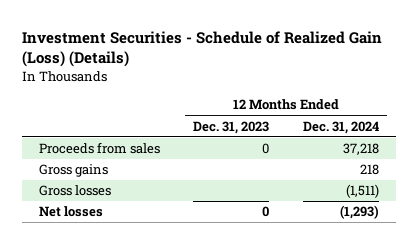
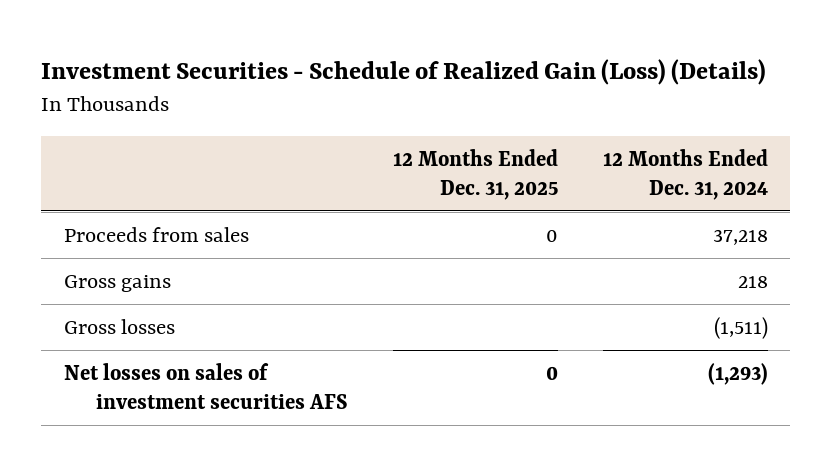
- | 12 Months Ended Dec. 31, 2023 | 12 Months Ended Dec. 31, 2024
+ | 12 Months Ended Dec. 31, 2025 | 12 Months Ended Dec. 31, 2024
- Net losses | 0 | (1,293)
+ Net losses on sales of investment securities AFS | 0 | (1,293)

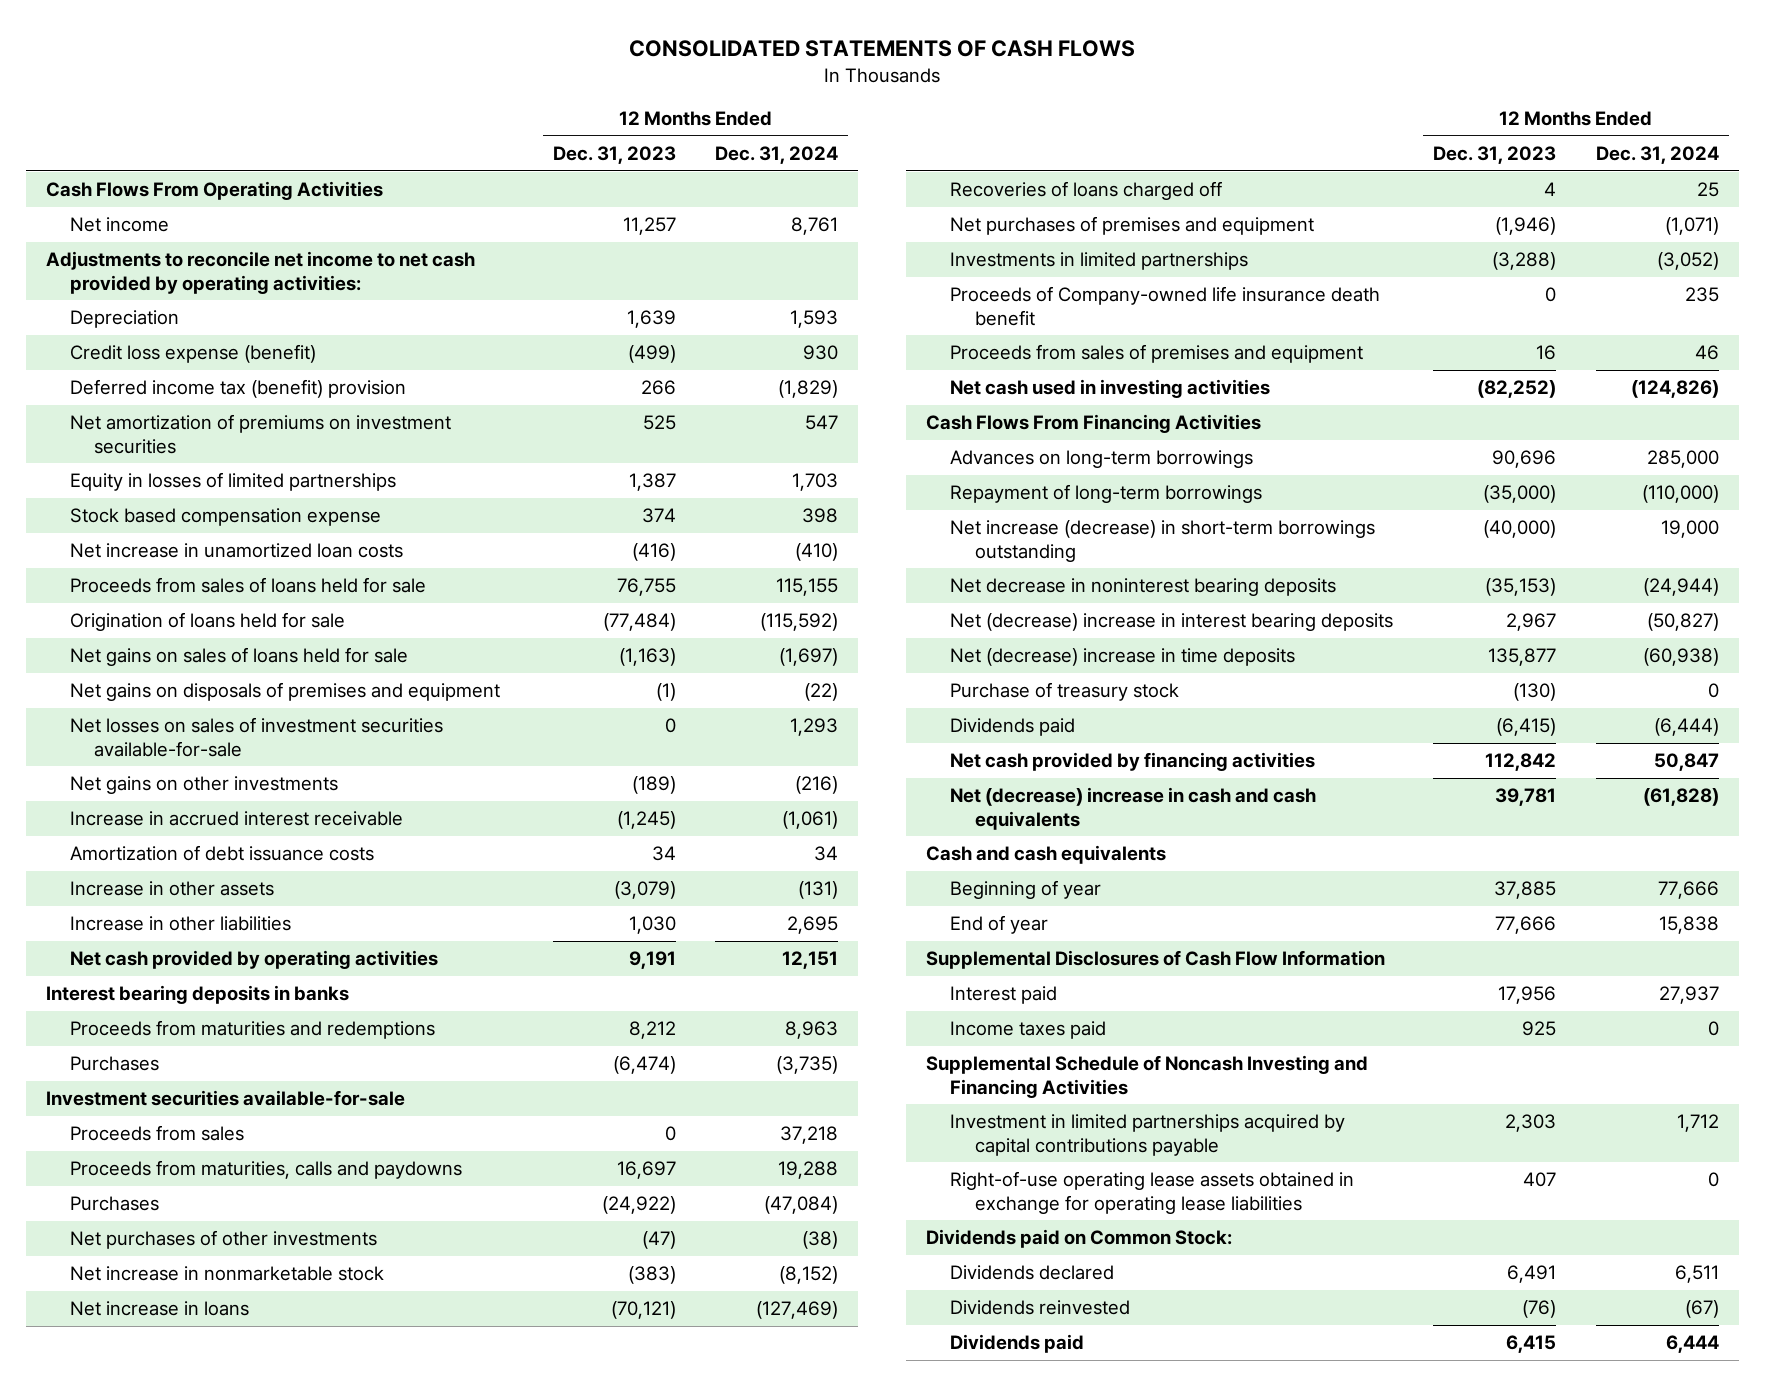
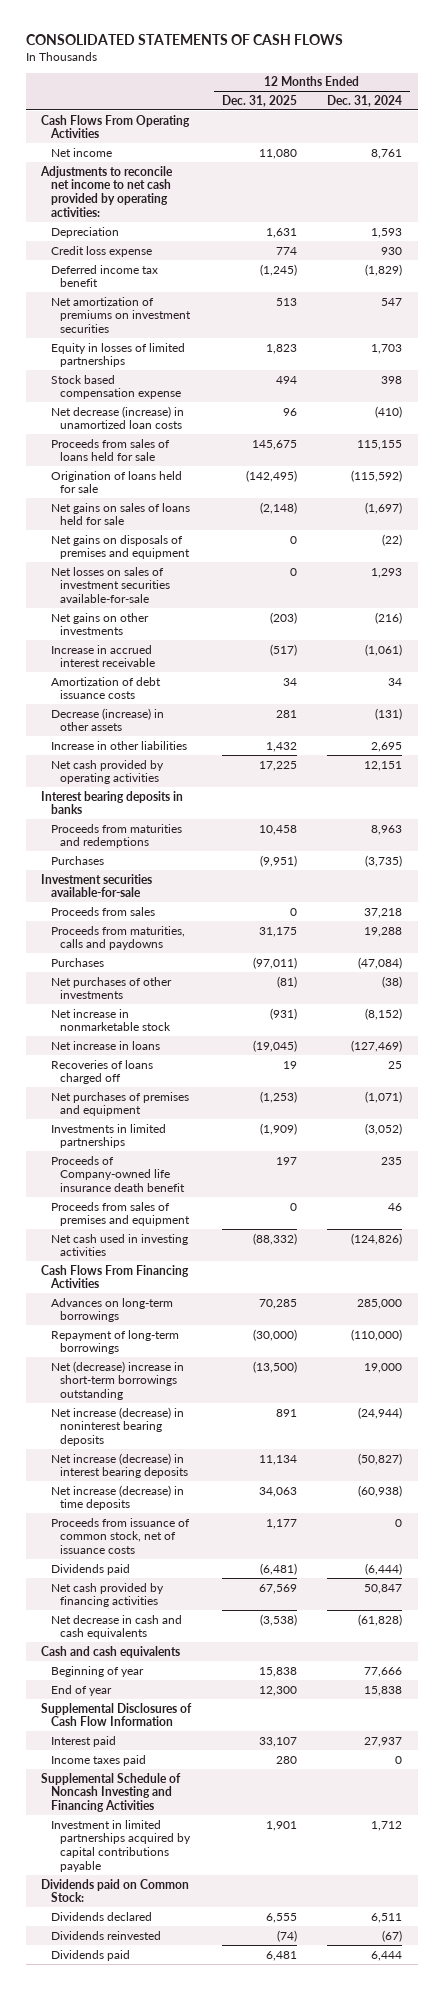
- | 12 Months Ended Dec. 31, 2023 | 12 Months Ended Dec. 31, 2024
+ | 12 Months Ended Dec. 31, 2025 | 12 Months Ended Dec. 31, 2024
- Credit loss expense (benefit) | (499) | 930
- Deferred income tax (benefit) provision | 266 | (1,829)
+ Credit loss expense | 774 | 930
+ Deferred income tax benefit | (1,245) | (1,829)
- Net increase in unamortized loan costs | (416) | (410)
+ Net decrease (increase) in unamortized loan costs | 96 | (410)
- Increase in other assets | (3,079) | (131)
+ Decrease (increase) in other assets | 281 | (131)
- Net increase (decrease) in short-term borrowings outstanding | (40,000) | 19,000
- Net decrease in noninterest bearing deposits | (35,153) | (24,944)
- Net (decrease) increase in interest bearing deposits | 2,967 | (50,827)
- Net (decrease) increase in time deposits | 135,877 | (60,938)
- Purchase of treasury stock | (130) | 0
+ Net (decrease) increase in short-term borrowings outstanding | (13,500) | 19,000
+ Net increase (decrease) in noninterest bearing deposits | 891 | (24,944)
+ Net increase (decrease) in interest bearing deposits | 11,134 | (50,827)
+ Net increase (decrease) in time deposits | 34,063 | (60,938)
+ Proceeds from issuance of common stock, net of issuance costs | 1,177 | 0
- Net (decrease) increase in cash and cash equivalents | 39,781 | (61,828)
+ Net decrease in cash and cash equivalents | (3,538) | (61,828)
- Right-of-use operating lease assets obtained in exchange for operating lease liabilities | 407 | 0

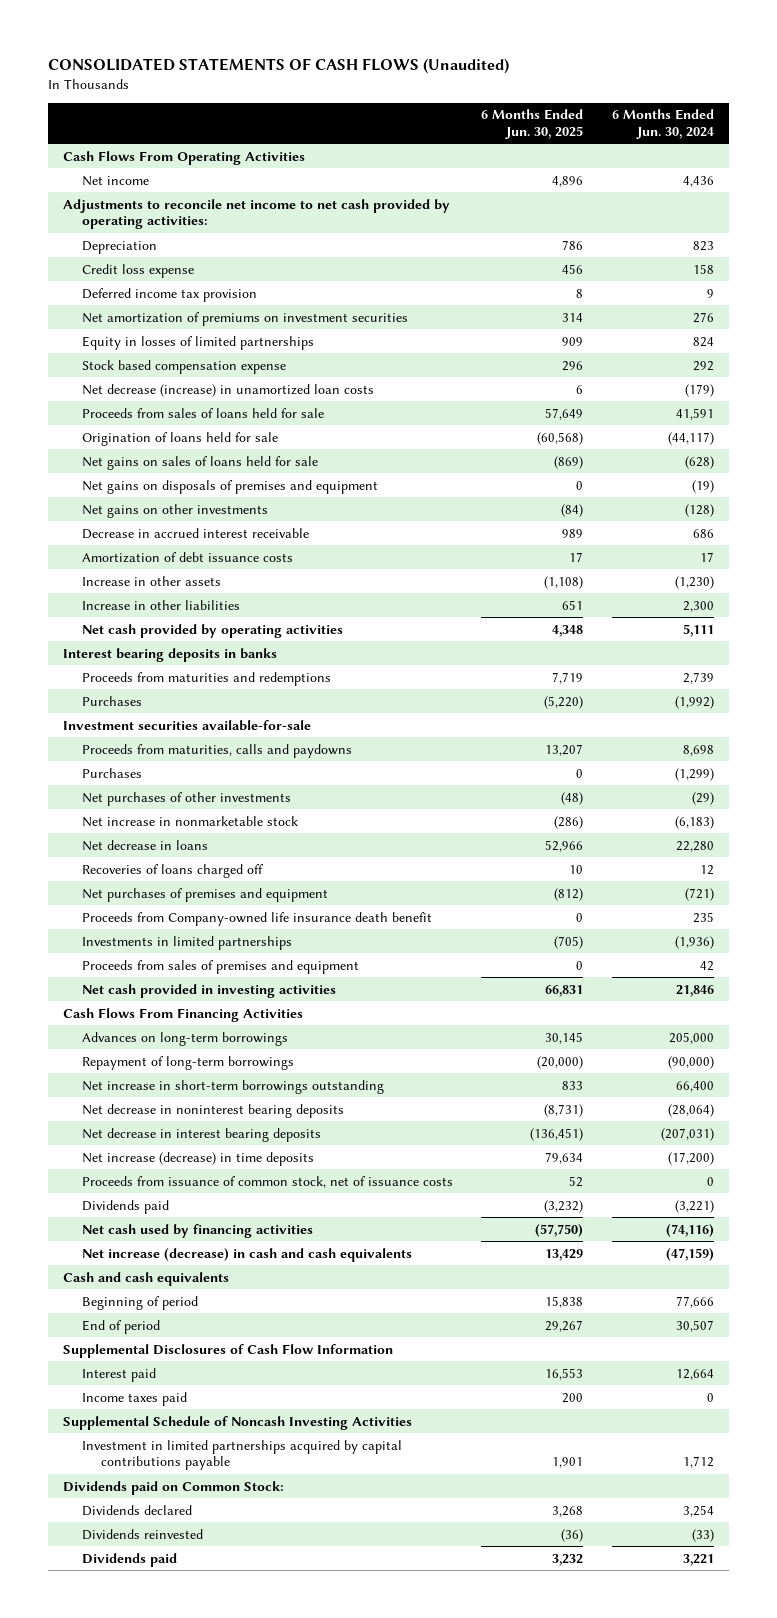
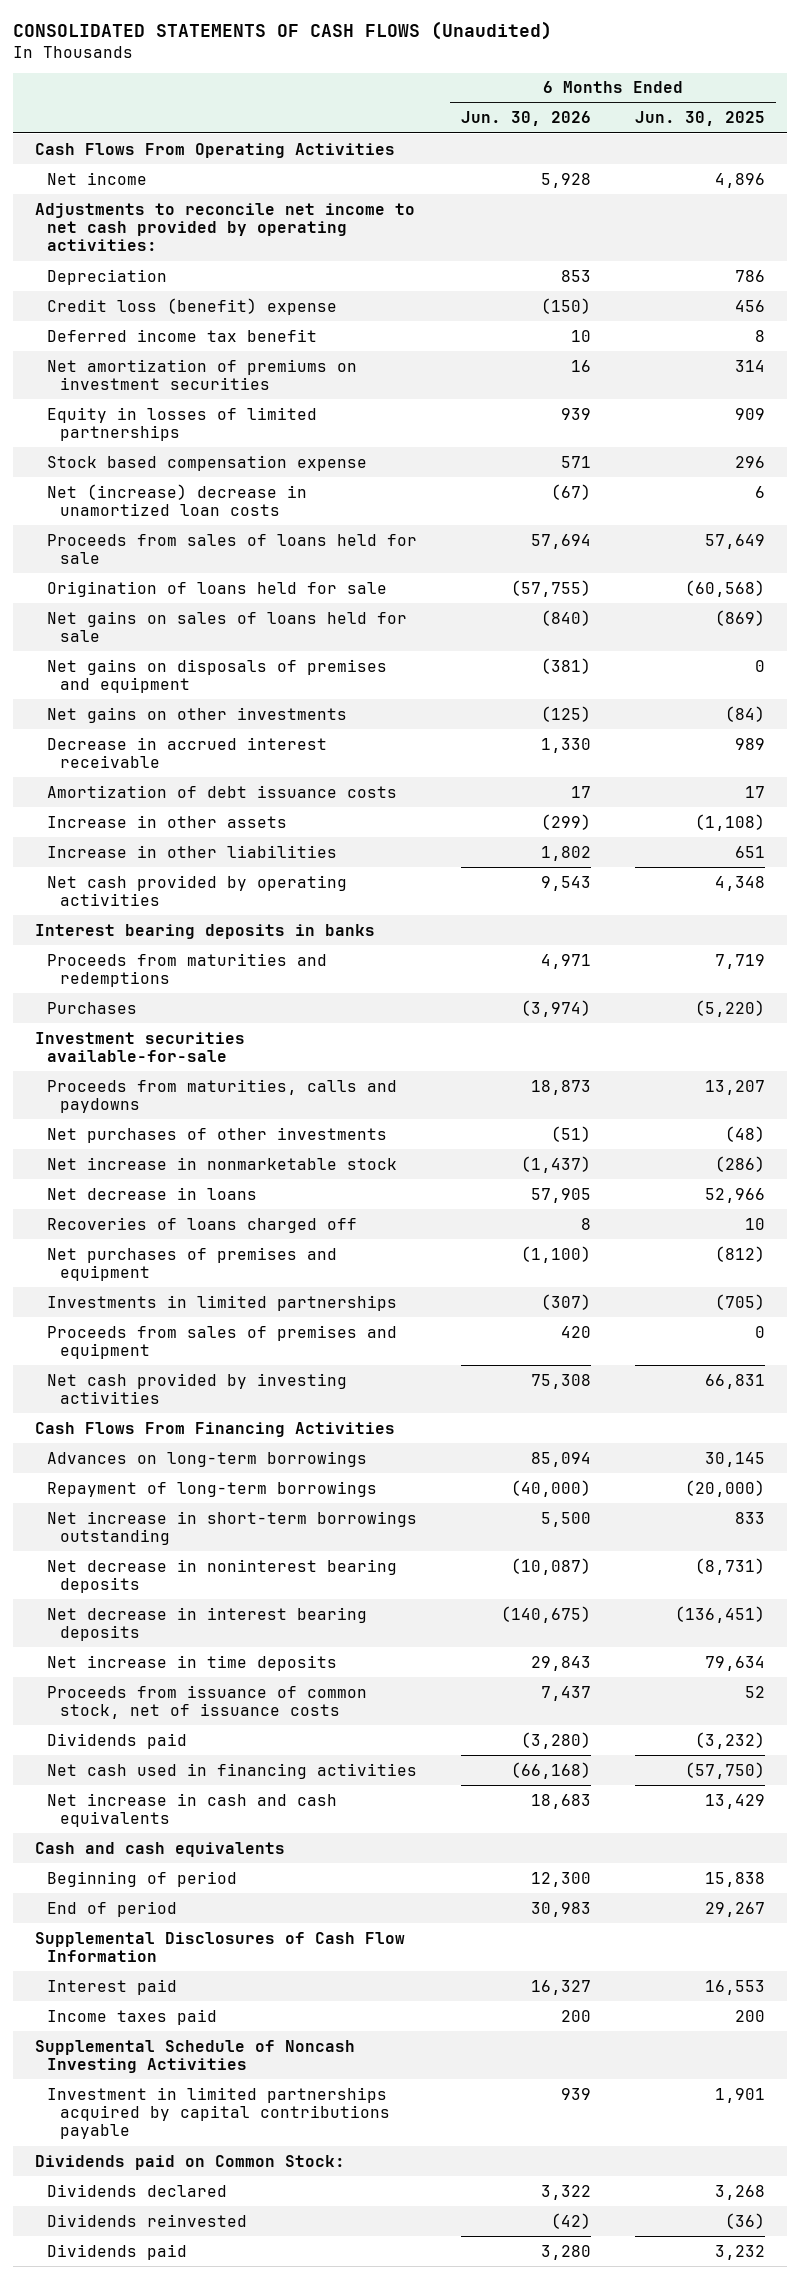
- | 6 Months Ended Jun. 30, 2025 | 6 Months Ended Jun. 30, 2024
+ | 6 Months Ended Jun. 30, 2026 | 6 Months Ended Jun. 30, 2025
- Credit loss expense | 456 | 158
- Deferred income tax provision | 8 | 9
+ Credit loss (benefit) expense | (150) | 456
+ Deferred income tax benefit | 10 | 8
- Net decrease (increase) in unamortized loan costs | 6 | (179)
+ Net (increase) decrease in unamortized loan costs | (67) | 6
- Purchases | 0 | (1,299)
- Proceeds from Company-owned life insurance death benefit | 0 | 235
- Net cash provided in investing activities | 66,831 | 21,846
+ Net cash provided by investing activities | 75,308 | 66,831
- Net increase (decrease) in time deposits | 79,634 | (17,200)
+ Net increase in time deposits | 29,843 | 79,634
- Net cash used by financing activities | (57,750) | (74,116)
- Net increase (decrease) in cash and cash equivalents | 13,429 | (47,159)
+ Net cash used in financing activities | (66,168) | (57,750)
+ Net increase in cash and cash equivalents | 18,683 | 13,429

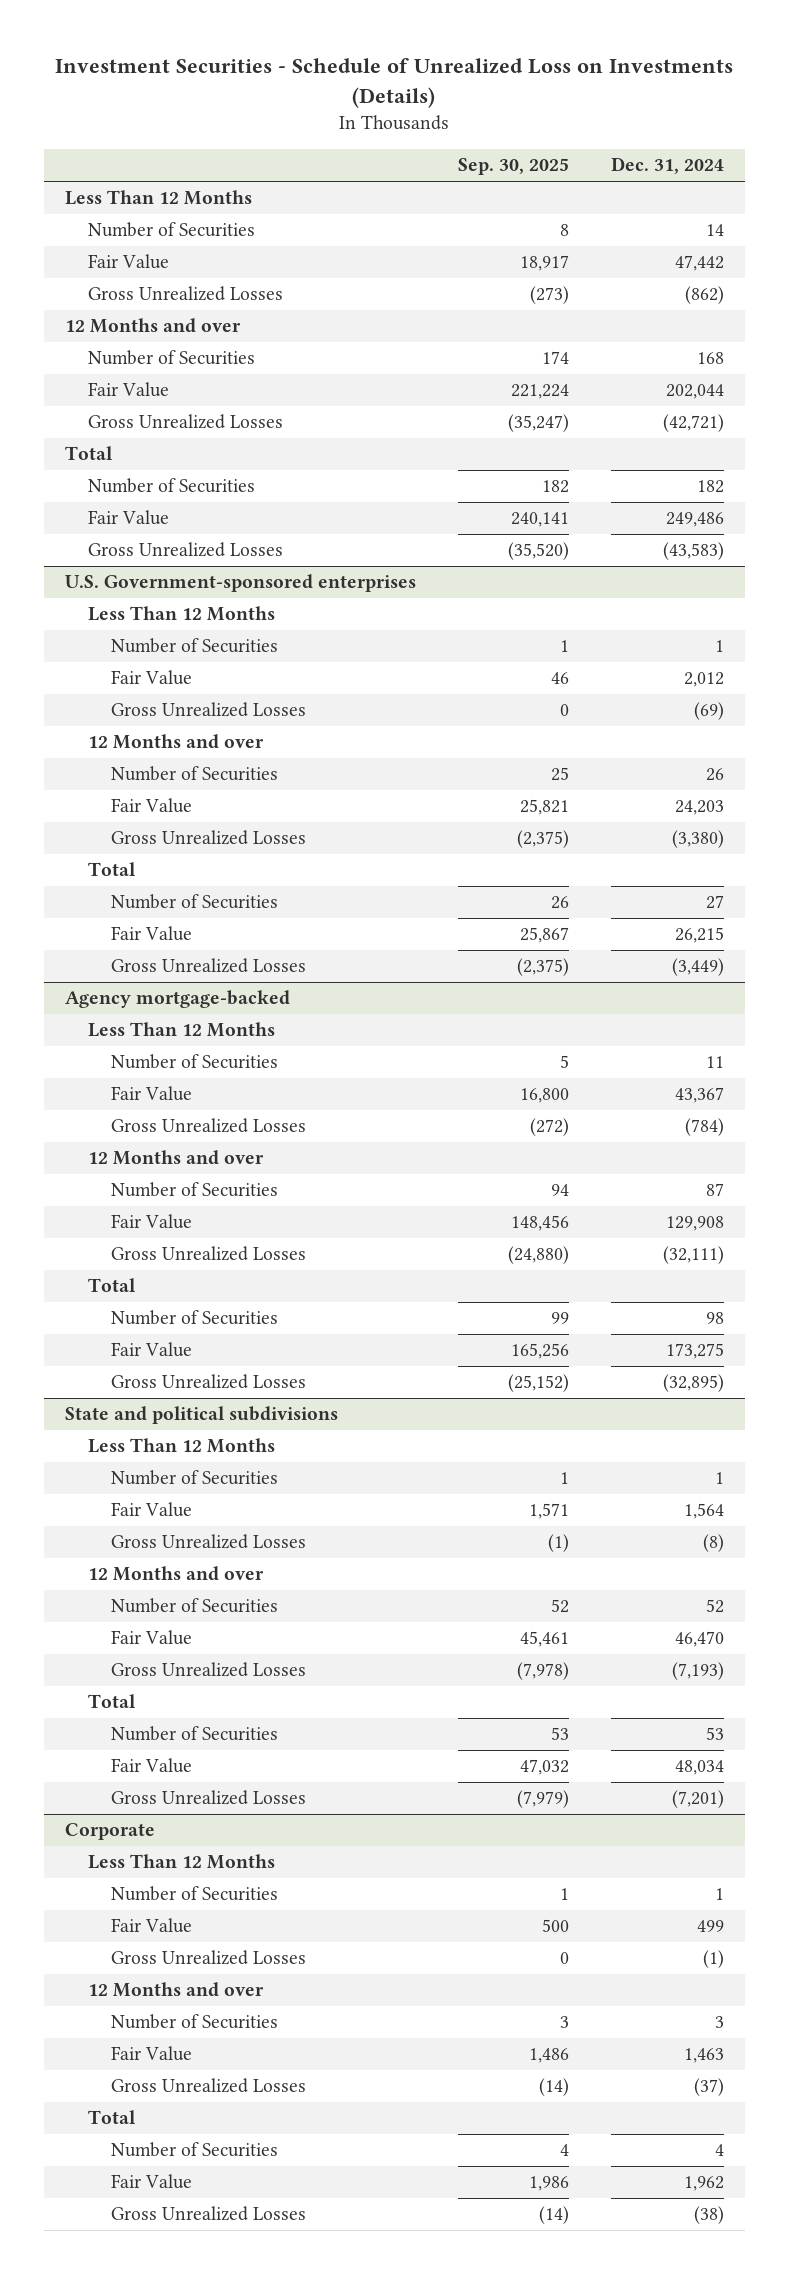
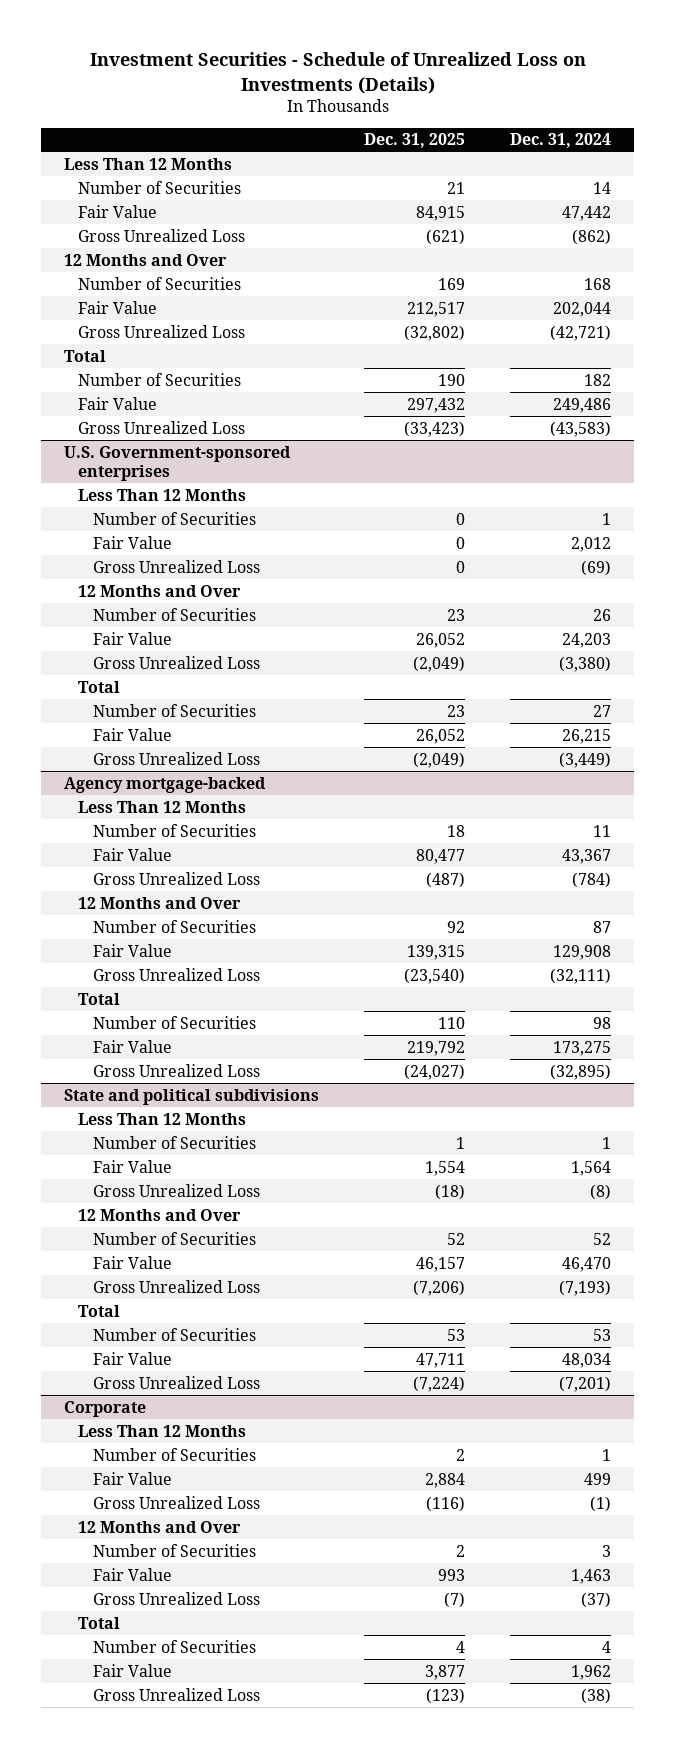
- | Sep. 30, 2025 | Dec. 31, 2024
+ | Dec. 31, 2025 | Dec. 31, 2024
- Gross Unrealized Losses | (273) | (862)
- 12 Months and over
+ Gross Unrealized Loss | (621) | (862)
+ 12 Months and Over
- Gross Unrealized Losses | (35,247) | (42,721)
+ Gross Unrealized Loss | (32,802) | (42,721)
- Gross Unrealized Losses | (35,520) | (43,583)
+ Gross Unrealized Loss | (33,423) | (43,583)
@ U.S. Government-sponsored enterprises
- Gross Unrealized Losses | 0 | (69)
- 12 Months and over
+ Gross Unrealized Loss | 0 | (69)
+ 12 Months and Over
- Gross Unrealized Losses | (2,375) | (3,380)
+ Gross Unrealized Loss | (2,049) | (3,380)
- Gross Unrealized Losses | (2,375) | (3,449)
+ Gross Unrealized Loss | (2,049) | (3,449)
@ Agency mortgage-backed
- Gross Unrealized Losses | (272) | (784)
- 12 Months and over
+ Gross Unrealized Loss | (487) | (784)
+ 12 Months and Over
- Gross Unrealized Losses | (24,880) | (32,111)
+ Gross Unrealized Loss | (23,540) | (32,111)
- Gross Unrealized Losses | (25,152) | (32,895)
+ Gross Unrealized Loss | (24,027) | (32,895)
@ State and political subdivisions
- Gross Unrealized Losses | (1) | (8)
- 12 Months and over
+ Gross Unrealized Loss | (18) | (8)
+ 12 Months and Over
- Gross Unrealized Losses | (7,978) | (7,193)
+ Gross Unrealized Loss | (7,206) | (7,193)
- Gross Unrealized Losses | (7,979) | (7,201)
+ Gross Unrealized Loss | (7,224) | (7,201)
@ Corporate
- Gross Unrealized Losses | 0 | (1)
- 12 Months and over
+ Gross Unrealized Loss | (116) | (1)
+ 12 Months and Over
- Gross Unrealized Losses | (14) | (37)
+ Gross Unrealized Loss | (7) | (37)
- Gross Unrealized Losses | (14) | (38)
+ Gross Unrealized Loss | (123) | (38)

